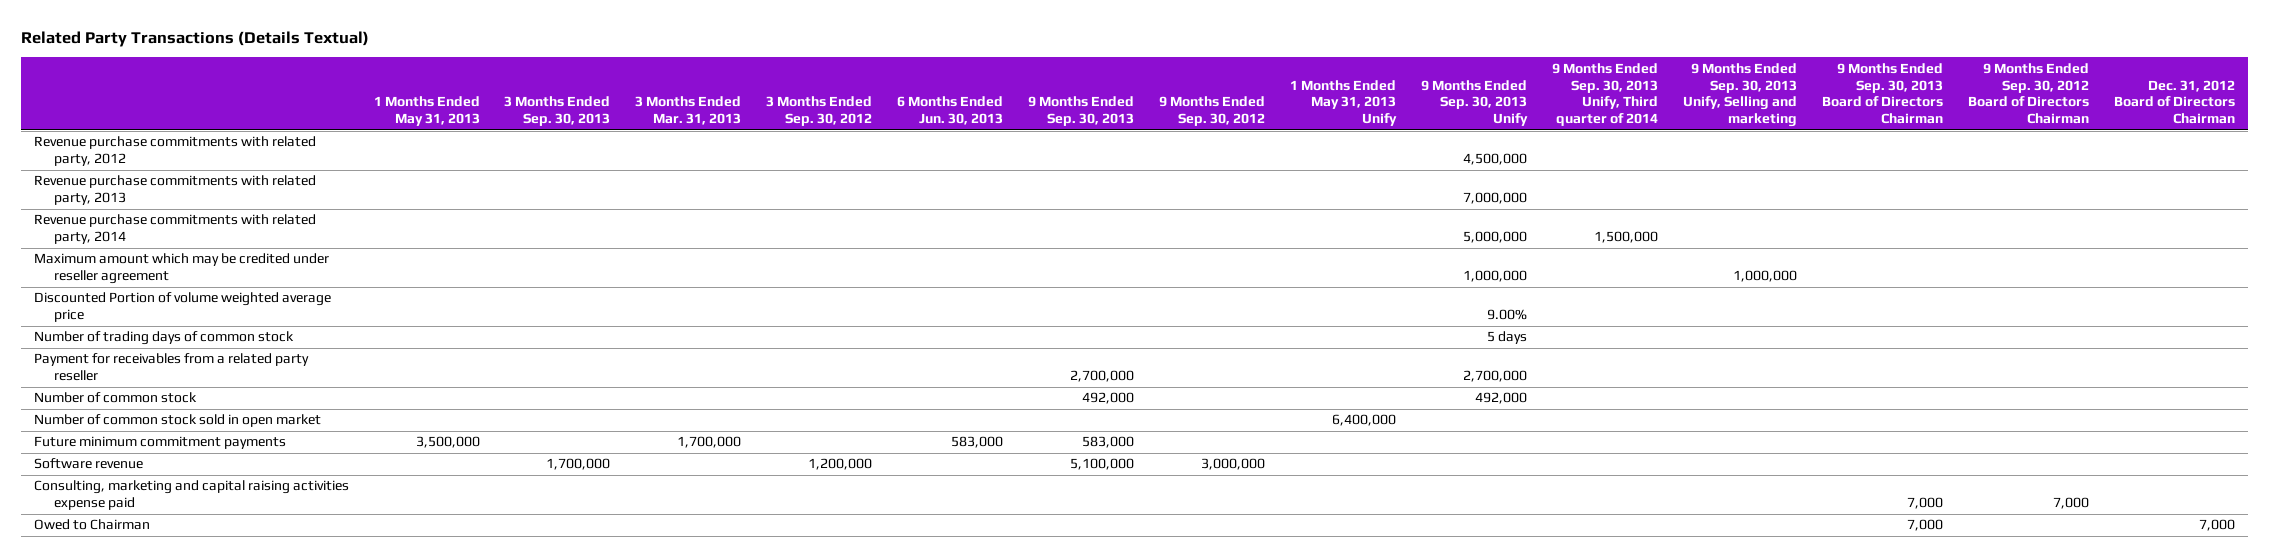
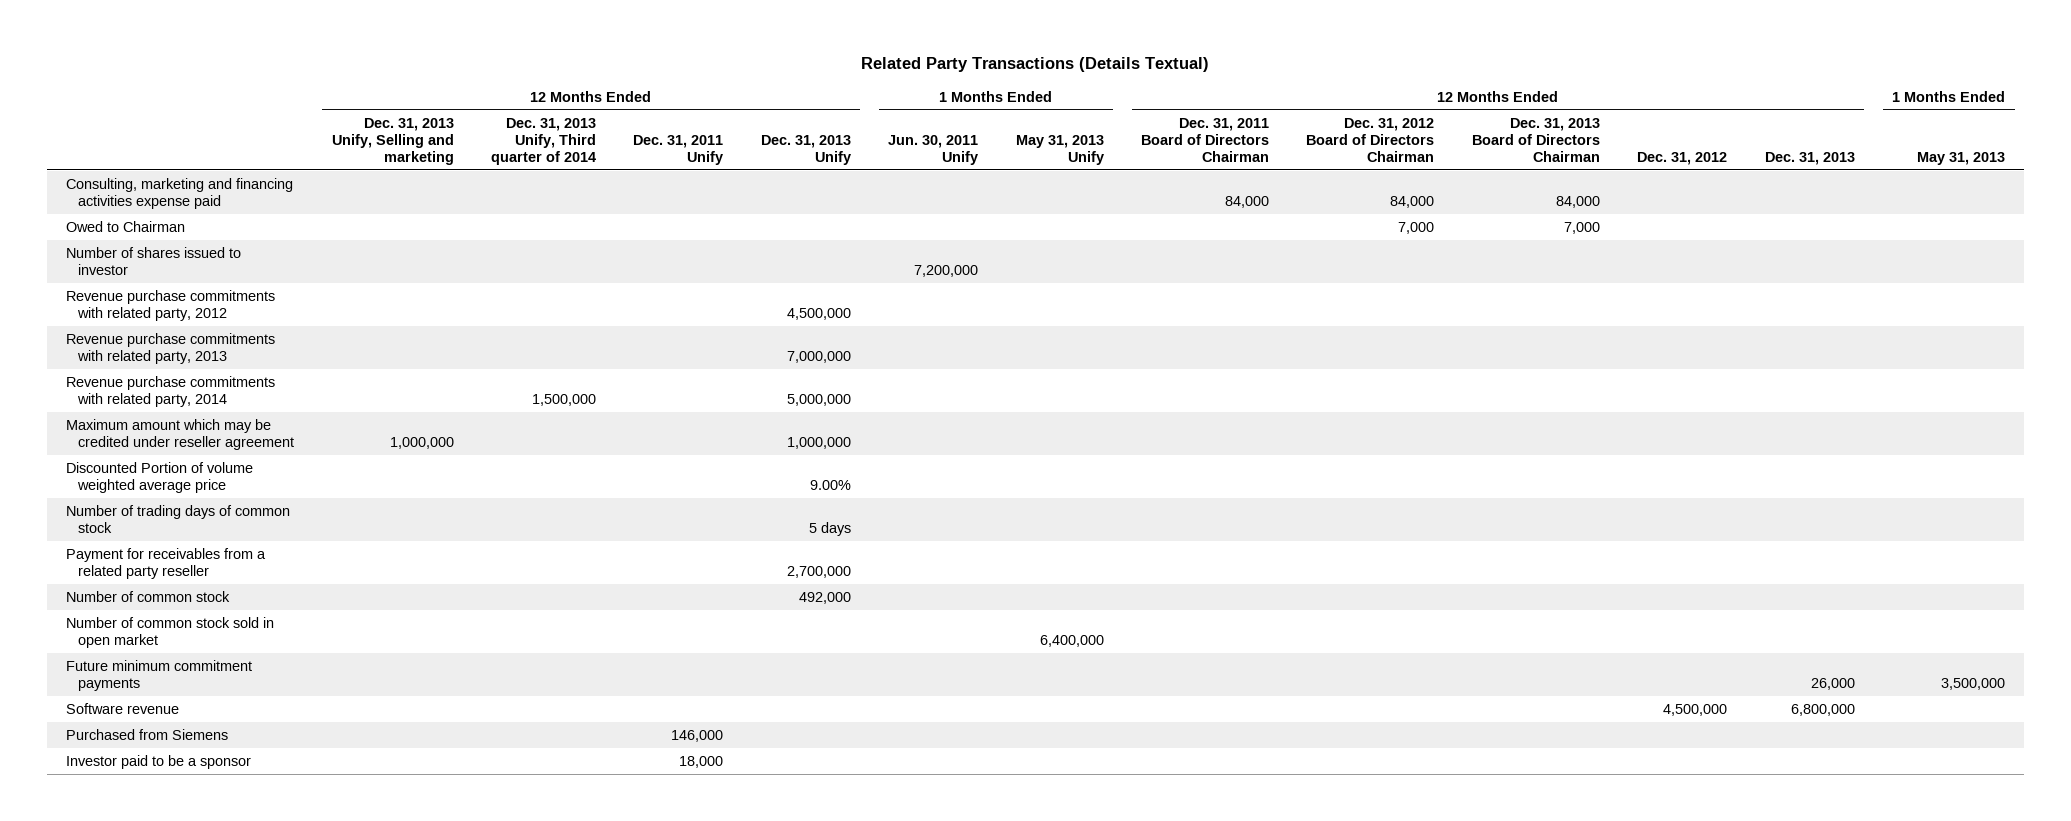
- | 1 Months Ended May 31, 2013 | 3 Months Ended Sep. 30, 2013 | 3 Months Ended Mar. 31, 2013 | 3 Months Ended Sep. 30, 2012 | 6 Months Ended Jun. 30, 2013 | 9 Months Ended Sep. 30, 2013 | 9 Months Ended Sep. 30, 2012 | 1 Months Ended May 31, 2013 Unify | 9 Months Ended Sep. 30, 2013 Unify | 9 Months Ended Sep. 30, 2013 Unify, Third quarter of 2014 | 9 Months Ended Sep. 30, 2013 Unify, Selling and marketing | 9 Months Ended Sep. 30, 2013 Board of Directors Chairman | 9 Months Ended Sep. 30, 2012 Board of Directors Chairman | Dec. 31, 2012 Board of Directors Chairman
+ | 12 Months Ended Dec. 31, 2013 Unify, Selling and marketing | 12 Months Ended Dec. 31, 2013 Unify, Third quarter of 2014 | 12 Months Ended Dec. 31, 2011 Unify | 12 Months Ended Dec. 31, 2013 Unify | 1 Months Ended Jun. 30, 2011 Unify | 1 Months Ended May 31, 2013 Unify | 12 Months Ended Dec. 31, 2011 Board of Directors Chairman | 12 Months Ended Dec. 31, 2012 Board of Directors Chairman | 12 Months Ended Dec. 31, 2013 Board of Directors Chairman | 12 Months Ended Dec. 31, 2012 | 12 Months Ended Dec. 31, 2013 | 1 Months Ended May 31, 2013
+ Consulting, marketing and financing activities expense paid | | | | | | | 84,000 | 84,000 | 84,000 | | |
moved up: Owed to Chairman | | | | | | | | 7,000 | 7,000 | | |
+ Number of shares issued to investor | | | | | 7,200,000 | | | | | | |
- Consulting, marketing and capital raising activities expense paid | | | | | | | | | | | | 7,000 | 7,000 |
+ Purchased from Siemens | | | 146,000 | | | | | | | | |
+ Investor paid to be a sponsor | | | 18,000 | | | | | | | | |

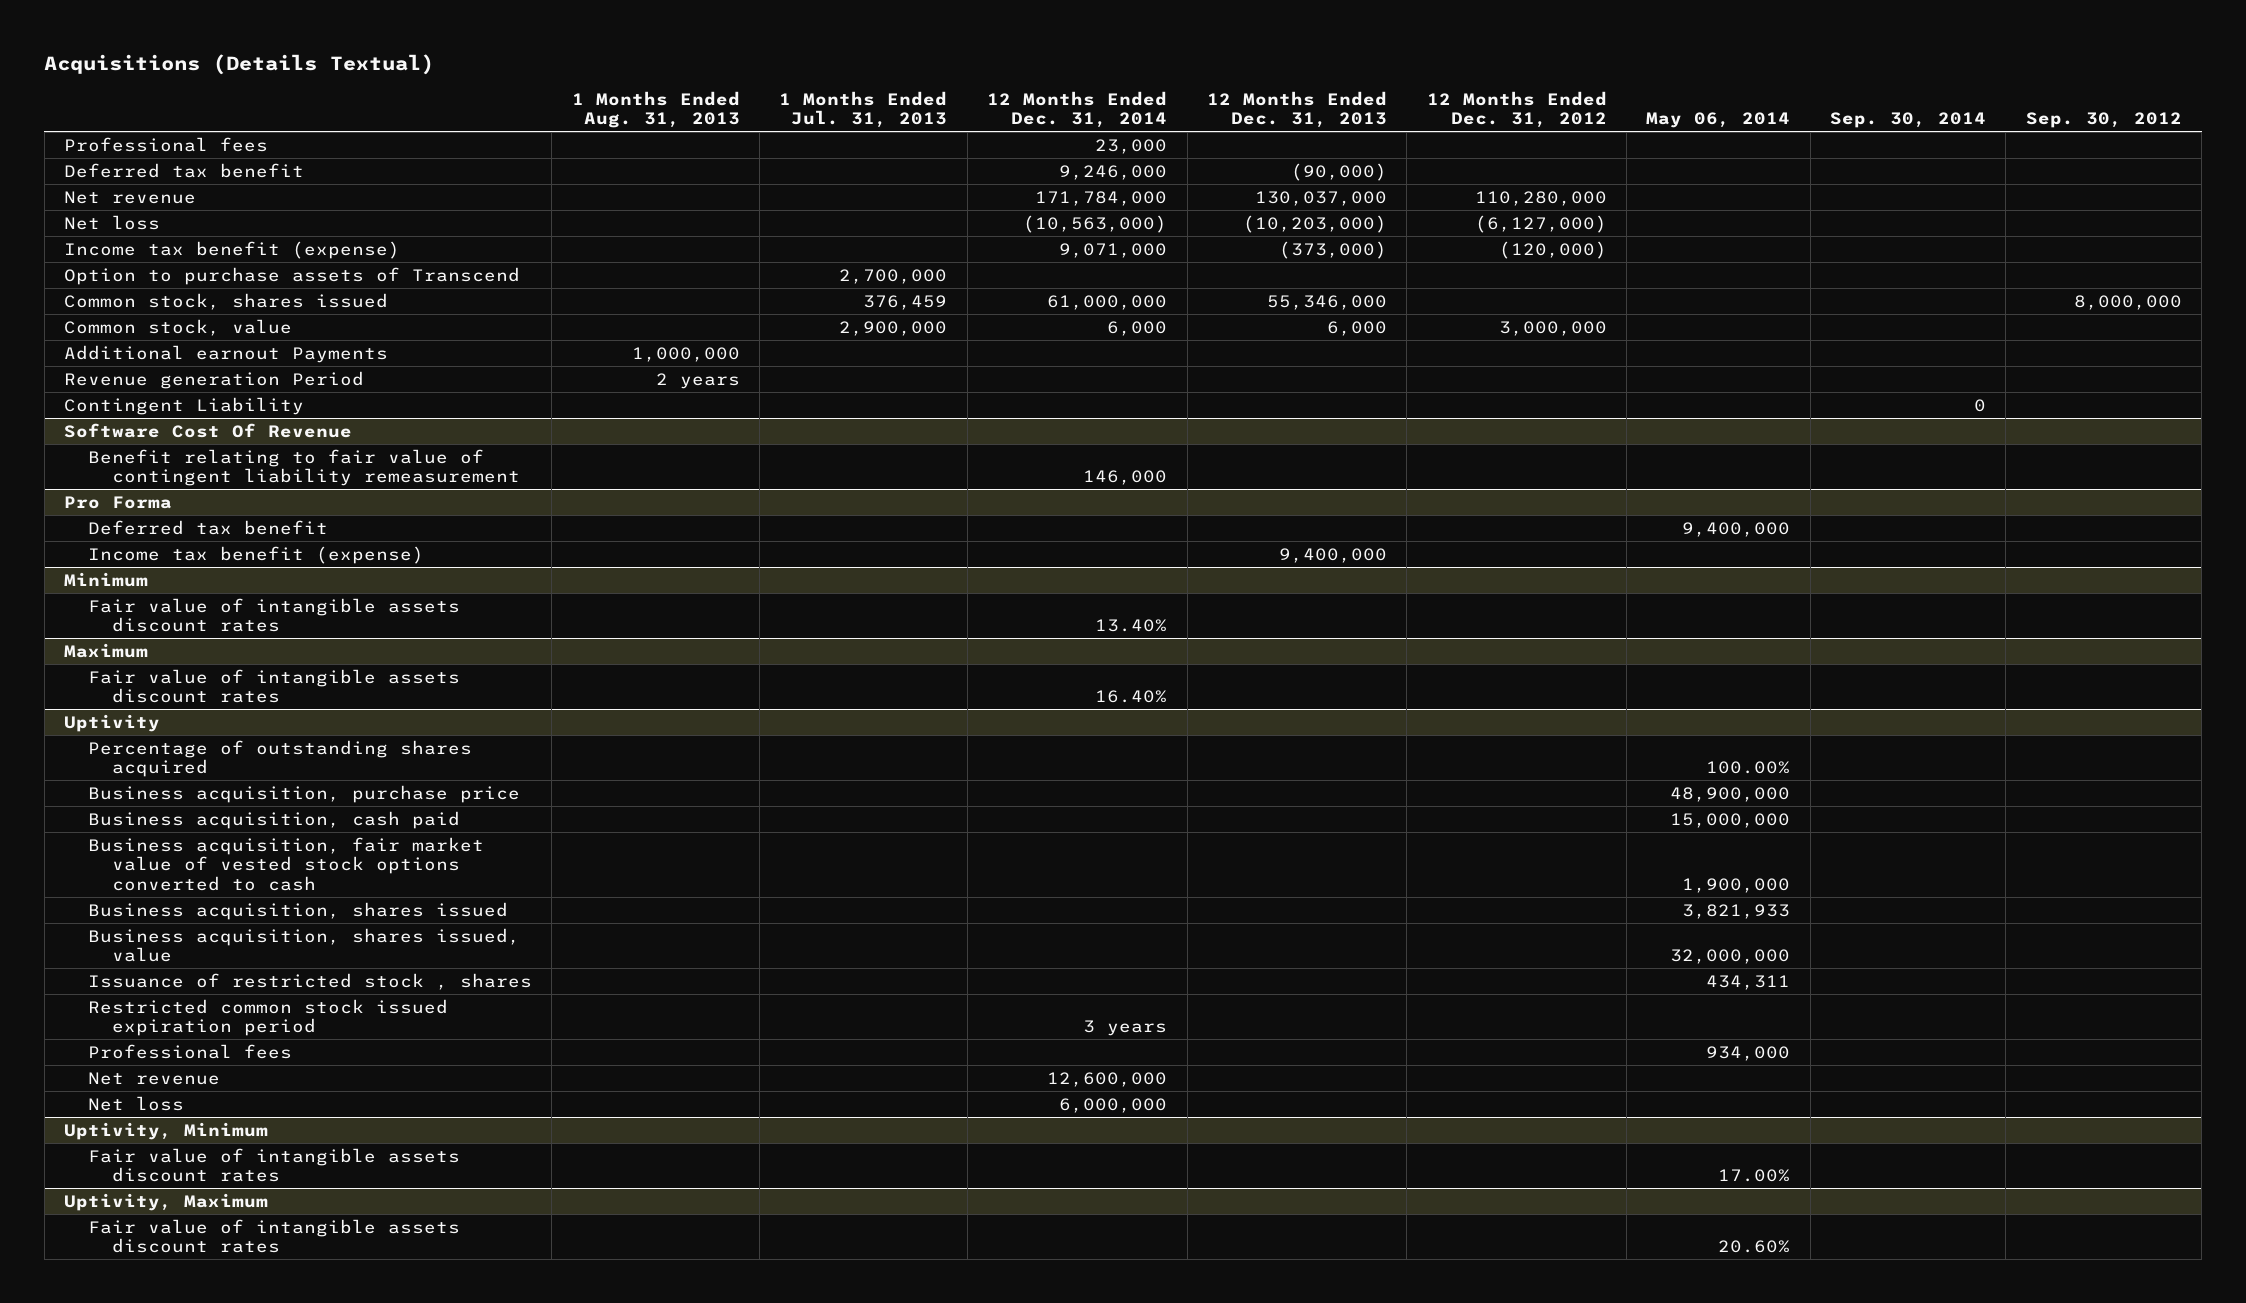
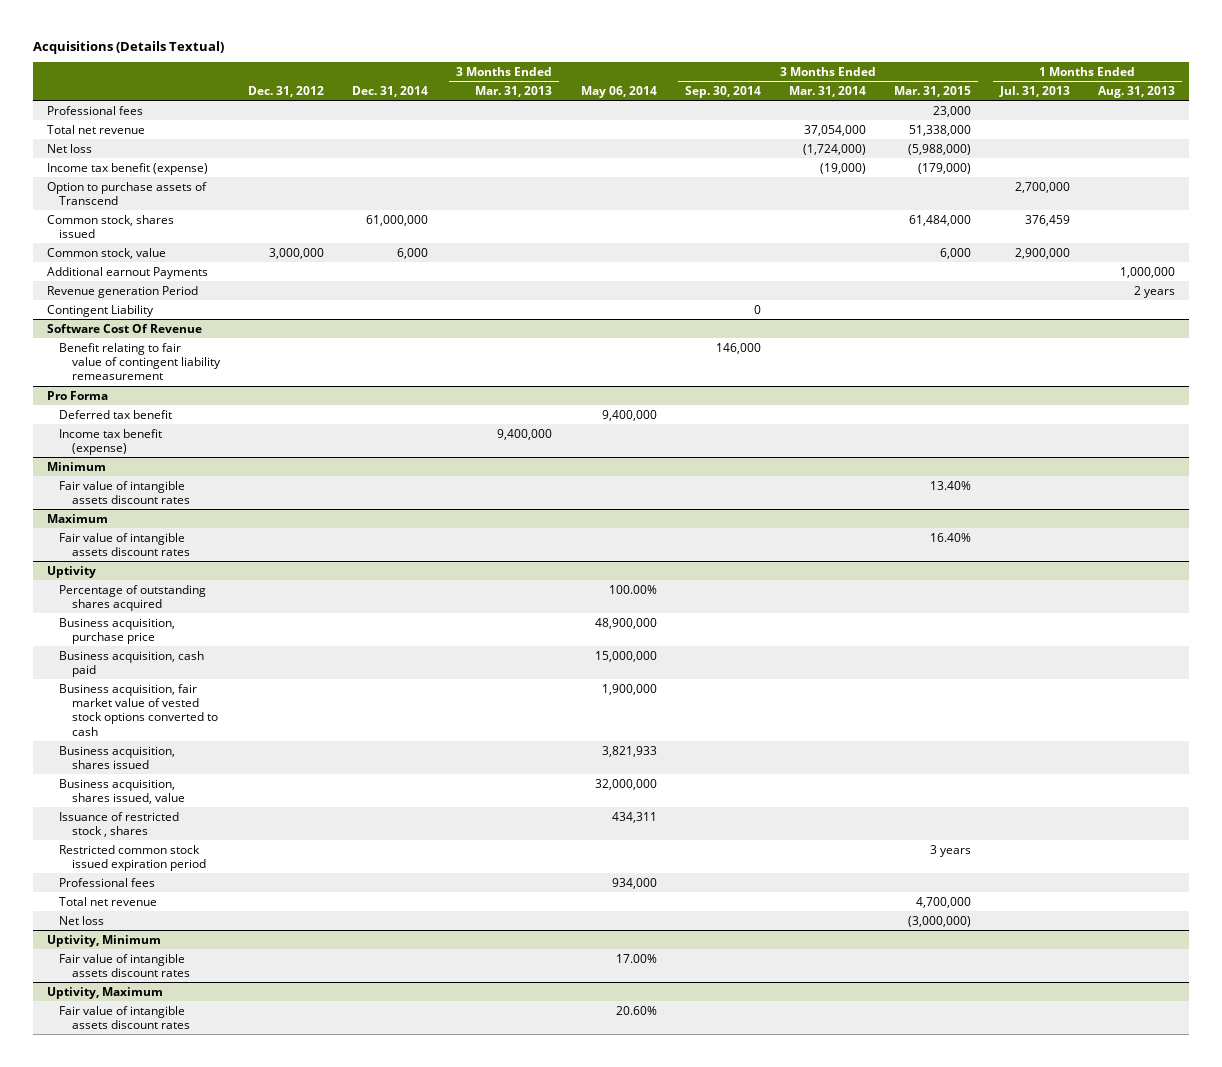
- | 1 Months Ended Aug. 31, 2013 | 1 Months Ended Jul. 31, 2013 | 12 Months Ended Dec. 31, 2014 | 12 Months Ended Dec. 31, 2013 | 12 Months Ended Dec. 31, 2012 | May 06, 2014 | Sep. 30, 2014 | Sep. 30, 2012
+ | Dec. 31, 2012 | Dec. 31, 2014 | 3 Months Ended Mar. 31, 2013 | May 06, 2014 | 3 Months Ended Sep. 30, 2014 | 3 Months Ended Mar. 31, 2014 | 3 Months Ended Mar. 31, 2015 | 1 Months Ended Jul. 31, 2013 | 1 Months Ended Aug. 31, 2013
- Deferred tax benefit | | | 9,246,000 | (90,000) | | | |
- Net revenue | | | 171,784,000 | 130,037,000 | 110,280,000 | | |
+ Total net revenue | | | | | | 37,054,000 | 51,338,000 | |
@ Uptivity
- Net revenue | | | 12,600,000 | | | | |
+ Total net revenue | | | | | | | 4,700,000 | |

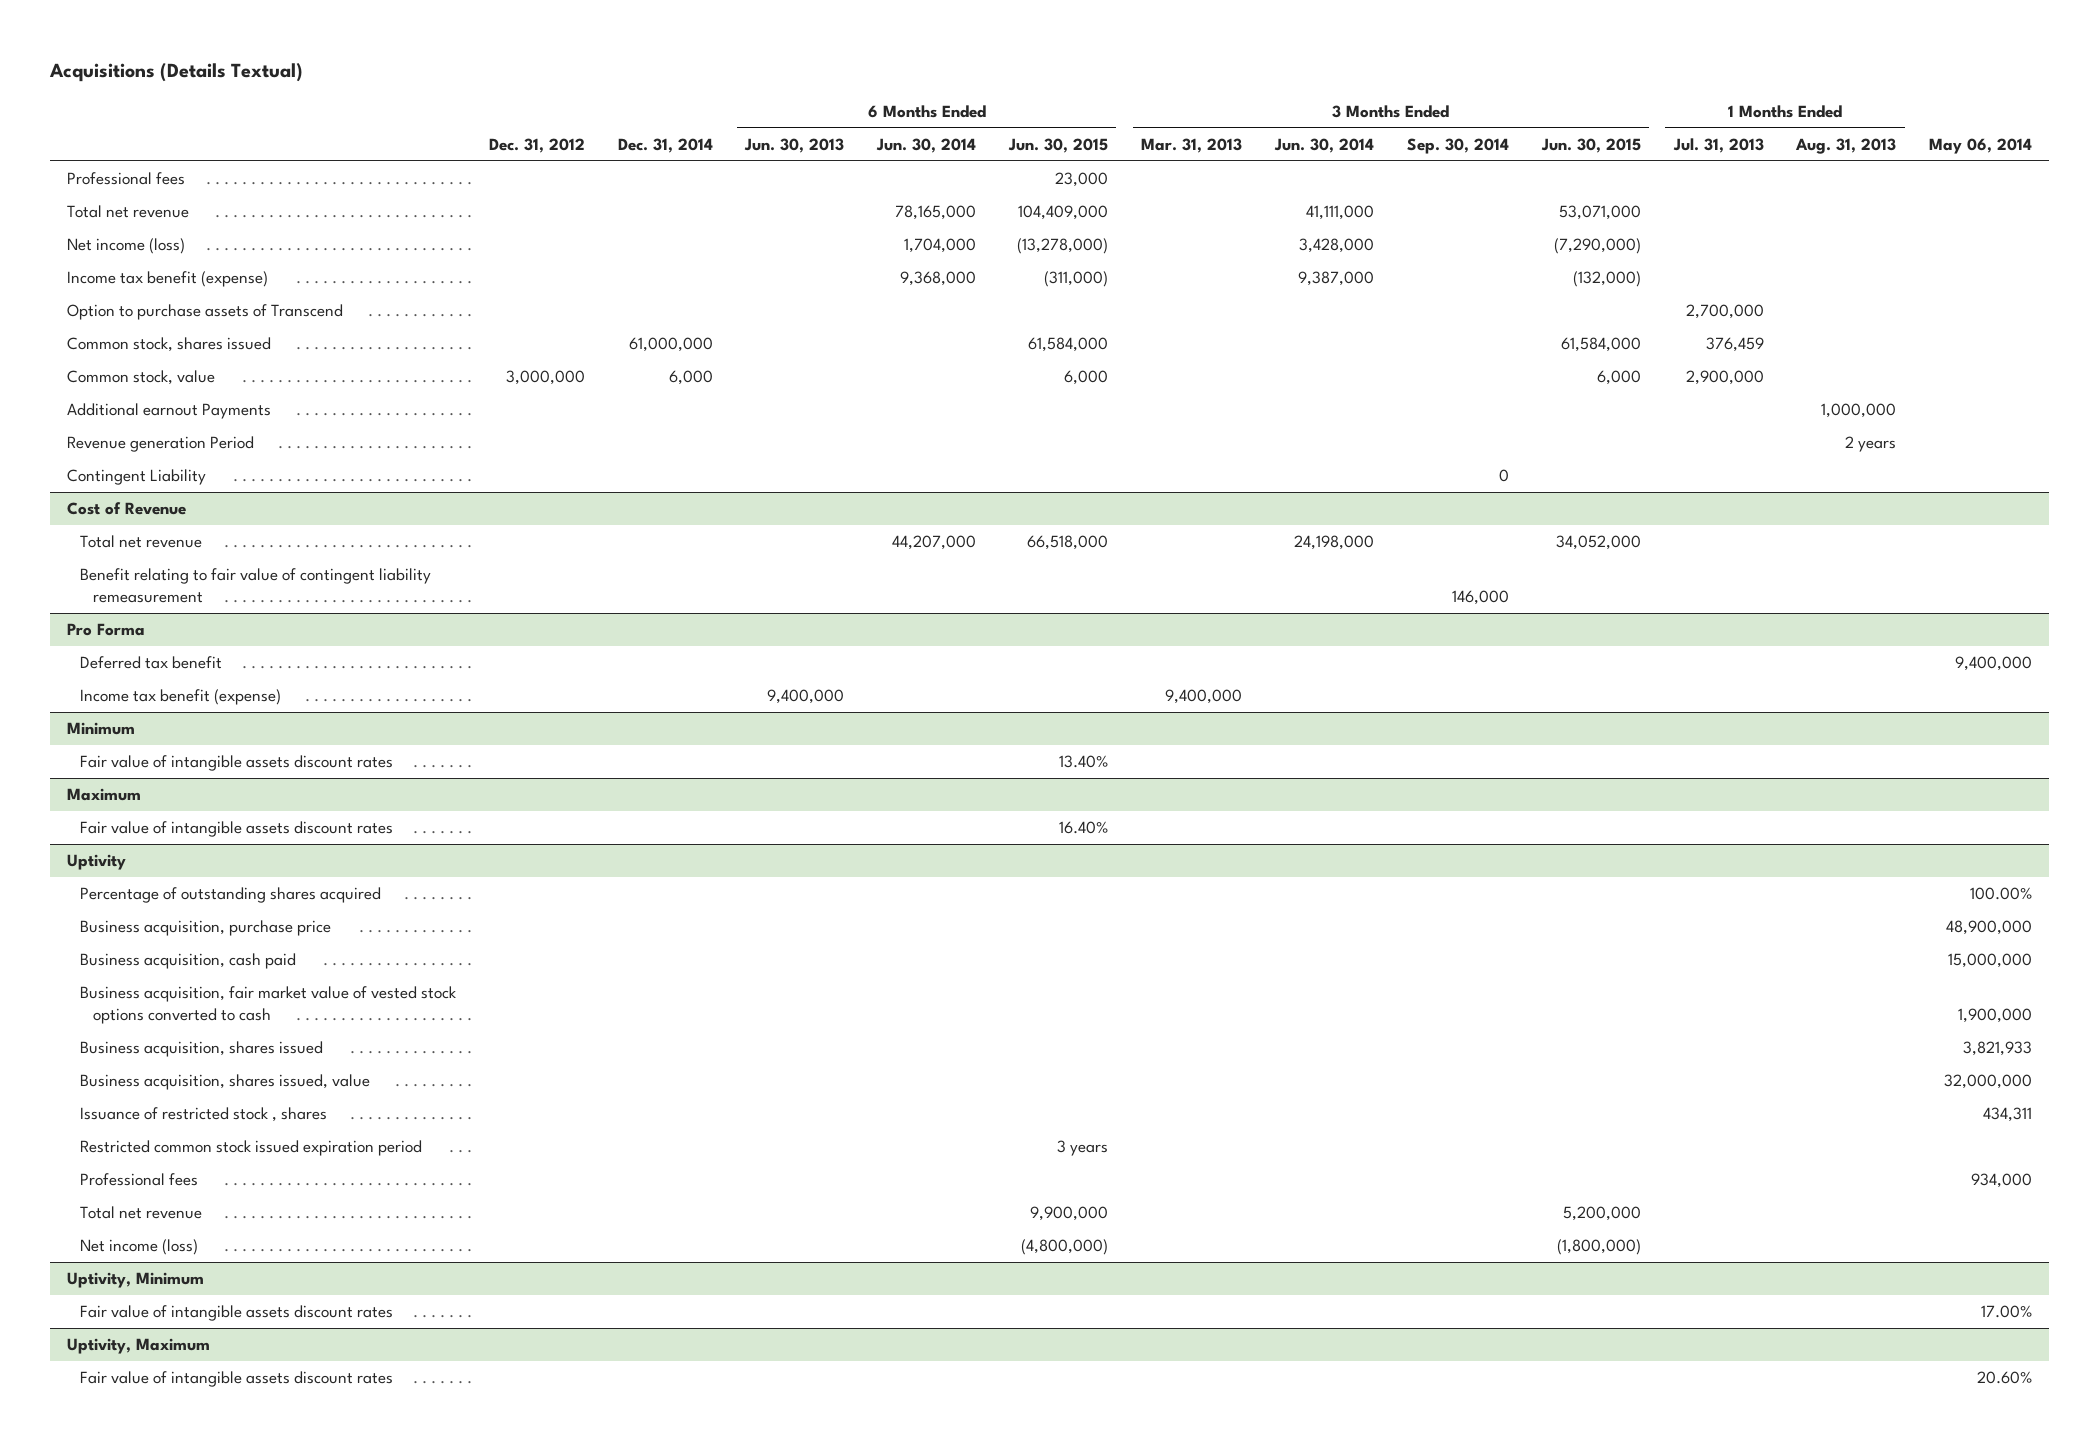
- | Dec. 31, 2012 | Dec. 31, 2014 | 3 Months Ended Mar. 31, 2013 | May 06, 2014 | 3 Months Ended Sep. 30, 2014 | 3 Months Ended Mar. 31, 2014 | 3 Months Ended Mar. 31, 2015 | 1 Months Ended Jul. 31, 2013 | 1 Months Ended Aug. 31, 2013
+ | Dec. 31, 2012 | Dec. 31, 2014 | 6 Months Ended Jun. 30, 2013 | 6 Months Ended Jun. 30, 2014 | 6 Months Ended Jun. 30, 2015 | 3 Months Ended Mar. 31, 2013 | 3 Months Ended Jun. 30, 2014 | 3 Months Ended Sep. 30, 2014 | 3 Months Ended Jun. 30, 2015 | 1 Months Ended Jul. 31, 2013 | 1 Months Ended Aug. 31, 2013 | May 06, 2014
- Net loss | | | | | | (1,724,000) | (5,988,000) | |
+ Net income (loss) | | | | 1,704,000 | (13,278,000) | | 3,428,000 | | (7,290,000) | | |
- Software Cost Of Revenue
+ Cost of Revenue
+ Total net revenue | | | | 44,207,000 | 66,518,000 | | 24,198,000 | | 34,052,000 | | |
@ Uptivity
- Net loss | | | | | | | (3,000,000) | |
+ Net income (loss) | | | | | (4,800,000) | | | | (1,800,000) | | |

